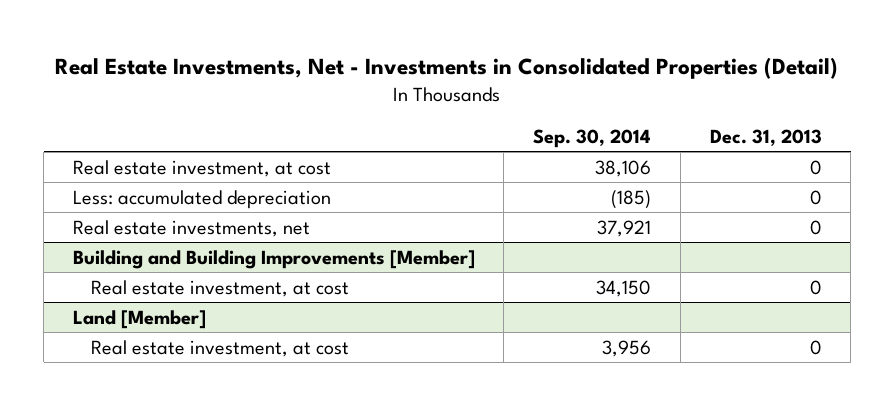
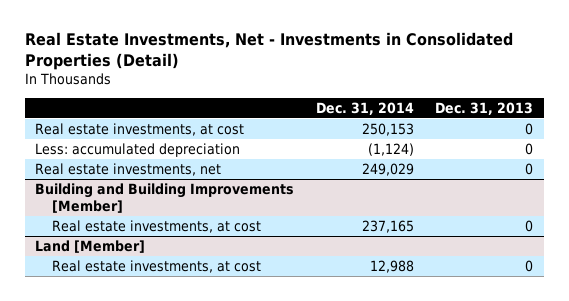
- | Sep. 30, 2014 | Dec. 31, 2013
+ | Dec. 31, 2014 | Dec. 31, 2013
- Real estate investment, at cost | 38,106 | 0
+ Real estate investments, at cost | 250,153 | 0
@ Building and Building Improvements [Member]
- Real estate investment, at cost | 34,150 | 0
+ Real estate investments, at cost | 237,165 | 0
@ Land [Member]
- Real estate investment, at cost | 3,956 | 0
+ Real estate investments, at cost | 12,988 | 0

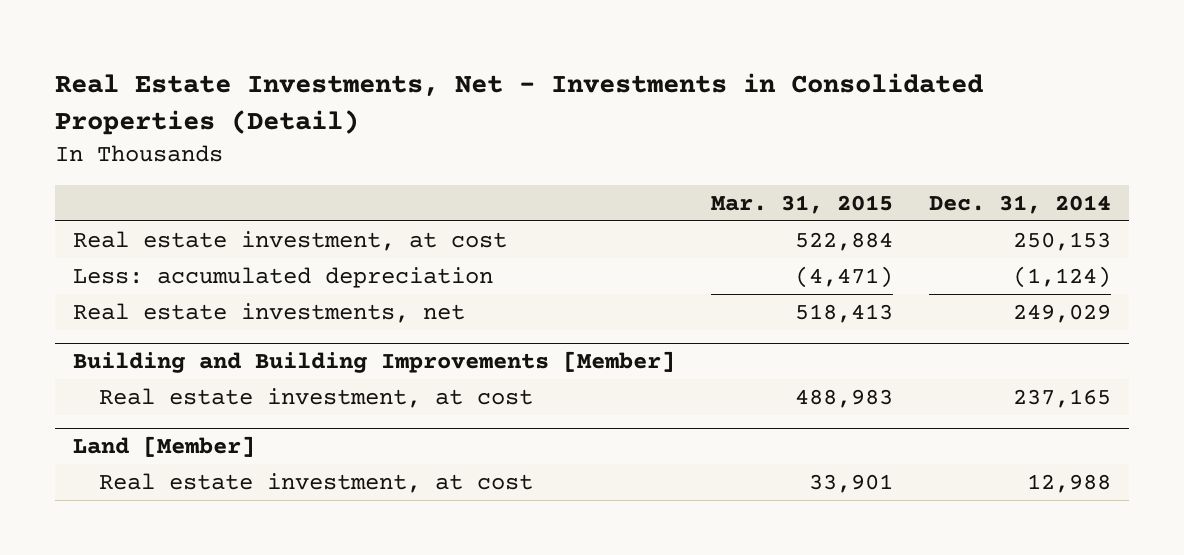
- | Dec. 31, 2014 | Dec. 31, 2013
+ | Mar. 31, 2015 | Dec. 31, 2014
- Real estate investments, at cost | 250,153 | 0
+ Real estate investment, at cost | 522,884 | 250,153
@ Building and Building Improvements [Member]
- Real estate investments, at cost | 237,165 | 0
+ Real estate investment, at cost | 488,983 | 237,165
@ Land [Member]
- Real estate investments, at cost | 12,988 | 0
+ Real estate investment, at cost | 33,901 | 12,988

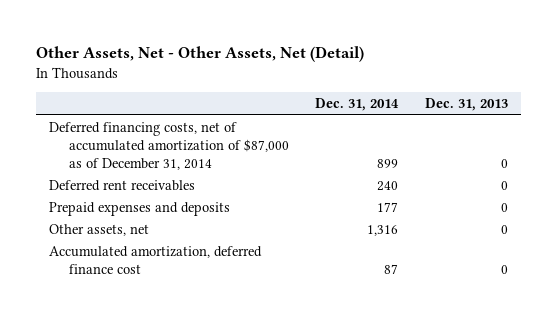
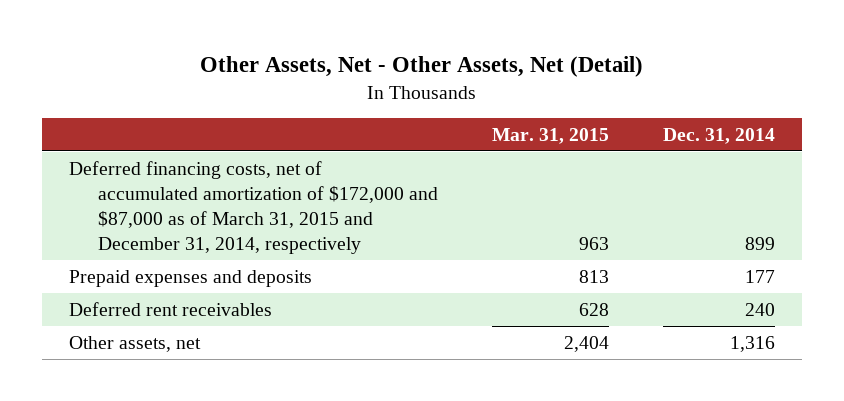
- | Dec. 31, 2014 | Dec. 31, 2013
+ | Mar. 31, 2015 | Dec. 31, 2014
- Deferred financing costs, net of accumulated amortization of $87,000 as of December 31, 2014 | 899 | 0
+ Deferred financing costs, net of accumulated amortization of $172,000 and $87,000 as of March 31, 2015 and December 31, 2014, respectively | 963 | 899
moved down: Deferred rent receivables | 628 | 240
- Accumulated amortization, deferred finance cost | 87 | 0

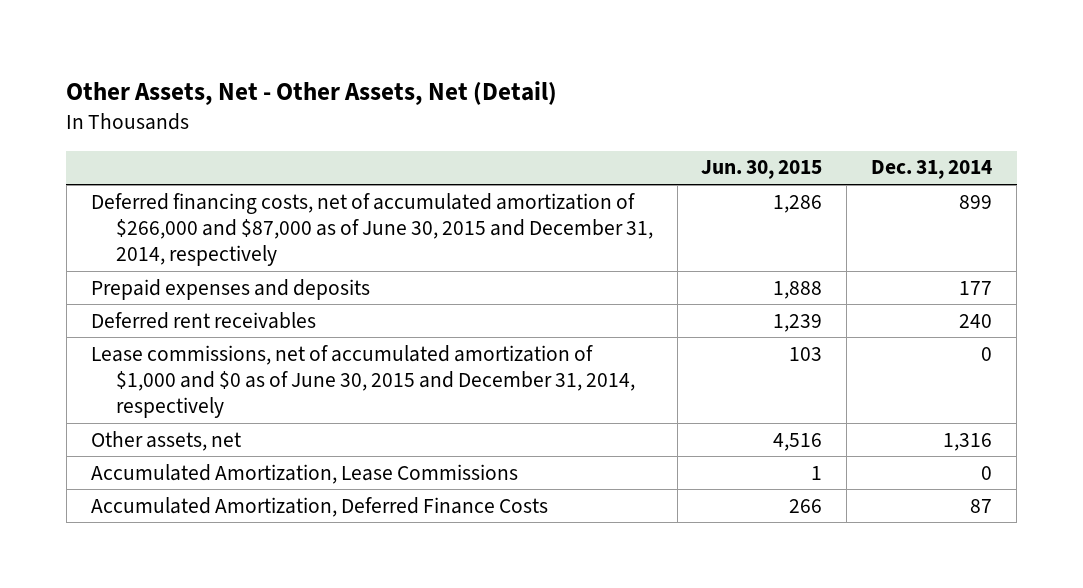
- | Mar. 31, 2015 | Dec. 31, 2014
+ | Jun. 30, 2015 | Dec. 31, 2014
- Deferred financing costs, net of accumulated amortization of $172,000 and $87,000 as of March 31, 2015 and December 31, 2014, respectively | 963 | 899
+ Deferred financing costs, net of accumulated amortization of $266,000 and $87,000 as of June 30, 2015 and December 31, 2014, respectively | 1,286 | 899
+ Lease commissions, net of accumulated amortization of $1,000 and $0 as of June 30, 2015 and December 31, 2014, respectively | 103 | 0
+ Accumulated Amortization, Lease Commissions | 1 | 0
+ Accumulated Amortization, Deferred Finance Costs | 266 | 87

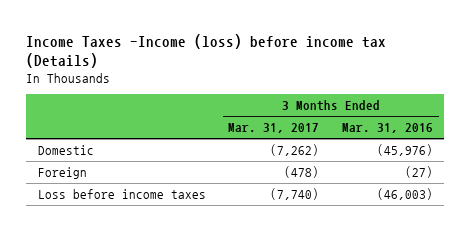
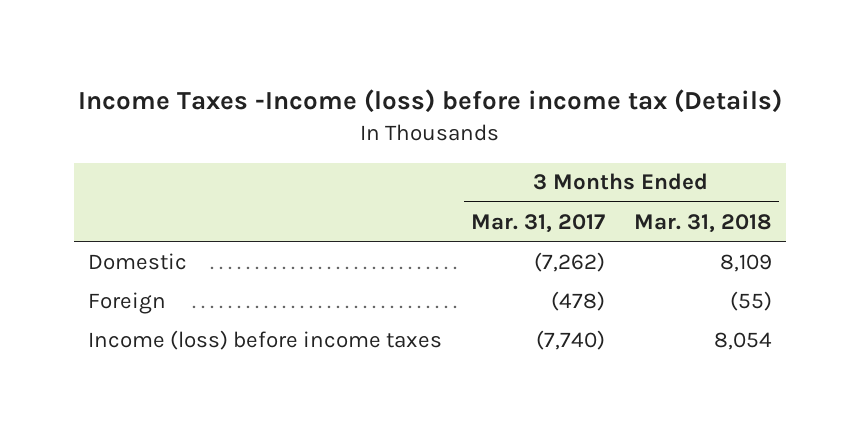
- | 3 Months Ended Mar. 31, 2017 | 3 Months Ended Mar. 31, 2016
+ | 3 Months Ended Mar. 31, 2017 | 3 Months Ended Mar. 31, 2018
- Loss before income taxes | (7,740) | (46,003)
+ Income (loss) before income taxes | (7,740) | 8,054

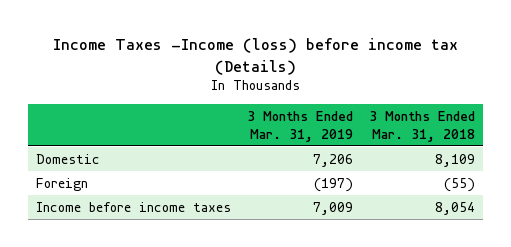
- | 3 Months Ended Mar. 31, 2017 | 3 Months Ended Mar. 31, 2018
+ | 3 Months Ended Mar. 31, 2019 | 3 Months Ended Mar. 31, 2018
- Income (loss) before income taxes | (7,740) | 8,054
+ Income before income taxes | 7,009 | 8,054

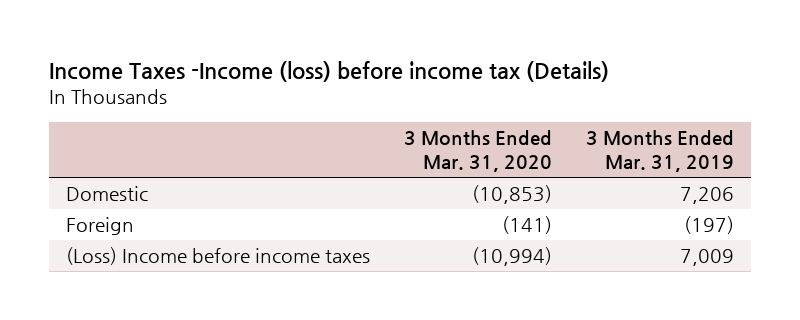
- | 3 Months Ended Mar. 31, 2019 | 3 Months Ended Mar. 31, 2018
+ | 3 Months Ended Mar. 31, 2020 | 3 Months Ended Mar. 31, 2019
- Income before income taxes | 7,009 | 8,054
+ (Loss) Income before income taxes | (10,994) | 7,009

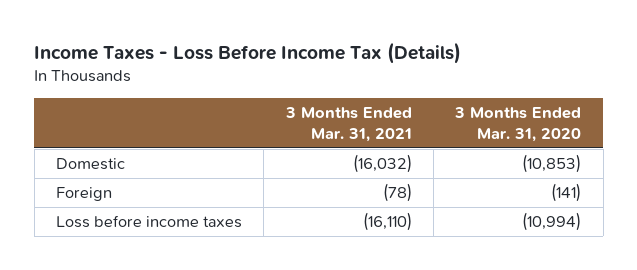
- Income Taxes -Income (loss) before income tax (Details)
+ Income Taxes - Loss Before Income Tax (Details)
- | 3 Months Ended Mar. 31, 2020 | 3 Months Ended Mar. 31, 2019
+ | 3 Months Ended Mar. 31, 2021 | 3 Months Ended Mar. 31, 2020
- (Loss) Income before income taxes | (10,994) | 7,009
+ Loss before income taxes | (16,110) | (10,994)

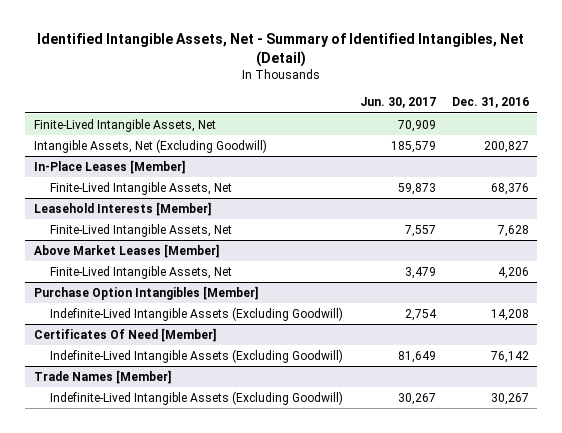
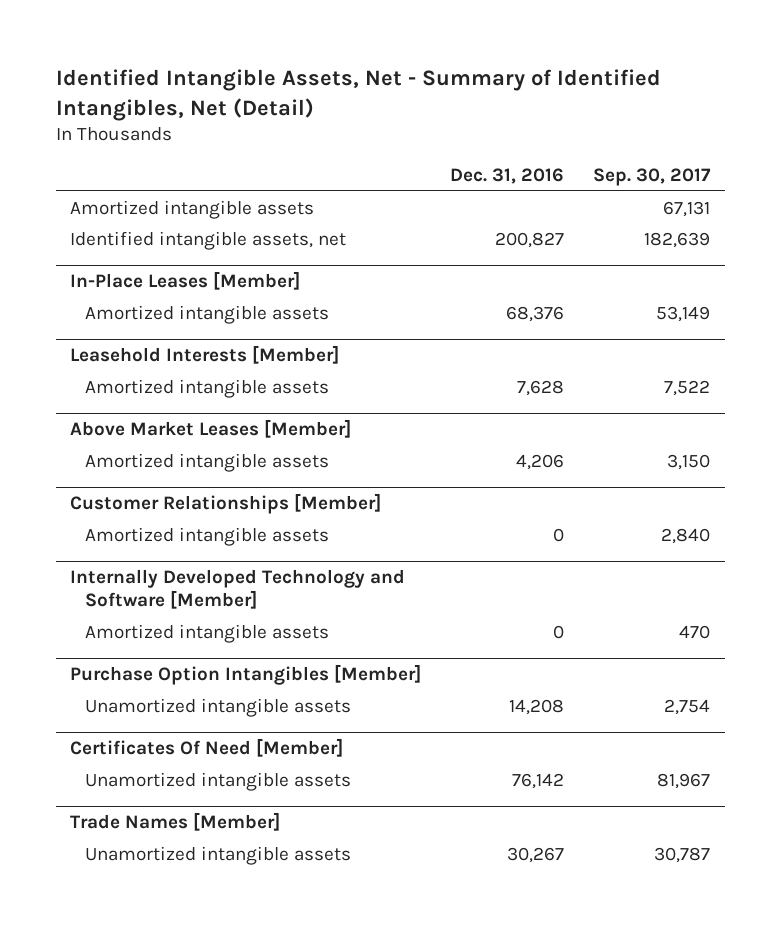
- | Jun. 30, 2017 | Dec. 31, 2016
+ | Dec. 31, 2016 | Sep. 30, 2017
- Finite-Lived Intangible Assets, Net | 70,909 |
- Intangible Assets, Net (Excluding Goodwill) | 185,579 | 200,827
+ Amortized intangible assets | | 67,131
+ Identified intangible assets, net | 200,827 | 182,639
@ In-Place Leases [Member]
- Finite-Lived Intangible Assets, Net | 59,873 | 68,376
+ Amortized intangible assets | 68,376 | 53,149
@ Leasehold Interests [Member]
- Finite-Lived Intangible Assets, Net | 7,557 | 7,628
+ Amortized intangible assets | 7,628 | 7,522
@ Above Market Leases [Member]
- Finite-Lived Intangible Assets, Net | 3,479 | 4,206
+ Amortized intangible assets | 4,206 | 3,150
+ Customer Relationships [Member]
+ Amortized intangible assets | 0 | 2,840
+ Internally Developed Technology and Software [Member]
+ Amortized intangible assets | 0 | 470
@ Purchase Option Intangibles [Member]
- Indefinite-Lived Intangible Assets (Excluding Goodwill) | 2,754 | 14,208
+ Unamortized intangible assets | 14,208 | 2,754
@ Certificates Of Need [Member]
- Indefinite-Lived Intangible Assets (Excluding Goodwill) | 81,649 | 76,142
+ Unamortized intangible assets | 76,142 | 81,967
@ Trade Names [Member]
- Indefinite-Lived Intangible Assets (Excluding Goodwill) | 30,267 | 30,267
+ Unamortized intangible assets | 30,267 | 30,787

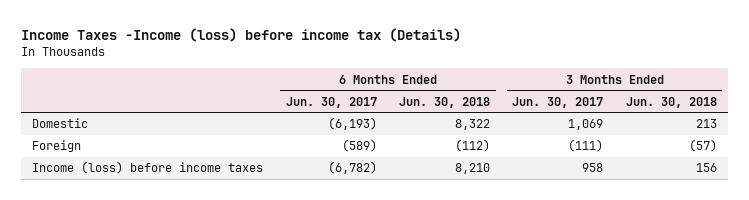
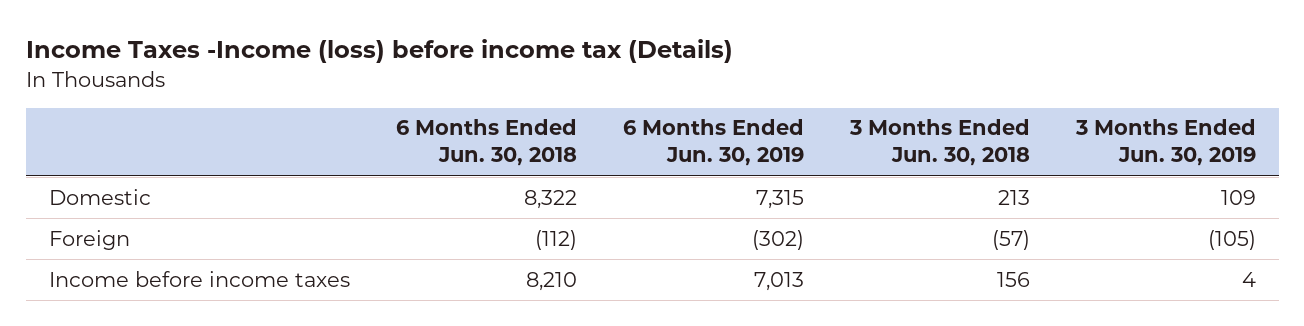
- | 6 Months Ended Jun. 30, 2017 | 6 Months Ended Jun. 30, 2018 | 3 Months Ended Jun. 30, 2017 | 3 Months Ended Jun. 30, 2018
+ | 6 Months Ended Jun. 30, 2018 | 6 Months Ended Jun. 30, 2019 | 3 Months Ended Jun. 30, 2018 | 3 Months Ended Jun. 30, 2019
- Income (loss) before income taxes | (6,782) | 8,210 | 958 | 156
+ Income before income taxes | 8,210 | 7,013 | 156 | 4

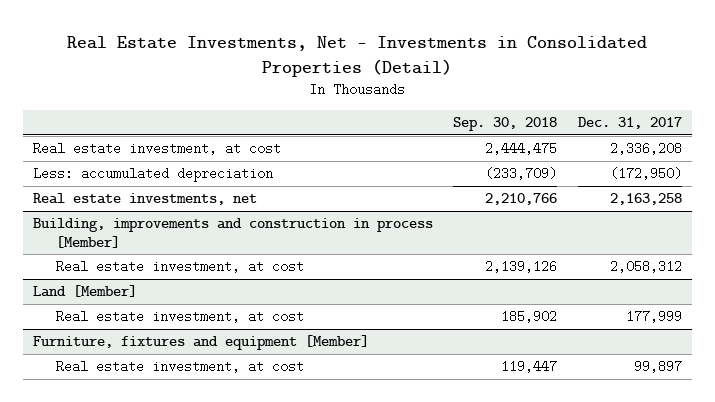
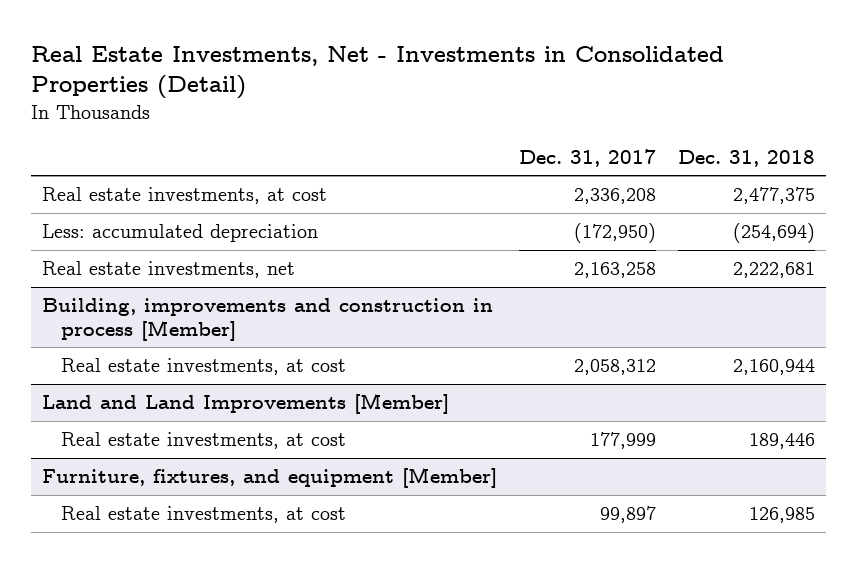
- | Sep. 30, 2018 | Dec. 31, 2017
+ | Dec. 31, 2017 | Dec. 31, 2018
- Real estate investment, at cost | 2,444,475 | 2,336,208
+ Real estate investments, at cost | 2,336,208 | 2,477,375
@ Building, improvements and construction in process [Member]
- Real estate investment, at cost | 2,139,126 | 2,058,312
- Land [Member]
- Real estate investment, at cost | 185,902 | 177,999
- Furniture, fixtures and equipment [Member]
- Real estate investment, at cost | 119,447 | 99,897
@ Building, improvements and construction in process [Member]
+ Real estate investments, at cost | 2,058,312 | 2,160,944
+ Land and Land Improvements [Member]
+ Real estate investments, at cost | 177,999 | 189,446
+ Furniture, fixtures, and equipment [Member]
+ Real estate investments, at cost | 99,897 | 126,985

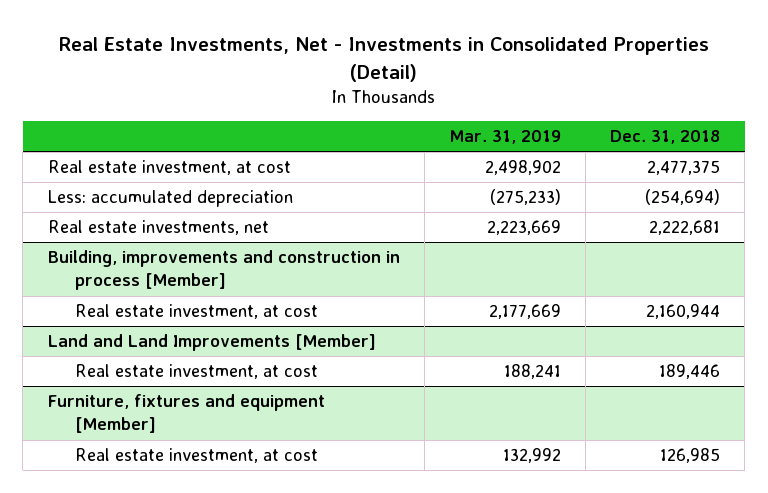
- | Dec. 31, 2017 | Dec. 31, 2018
+ | Mar. 31, 2019 | Dec. 31, 2018
- Real estate investments, at cost | 2,336,208 | 2,477,375
+ Real estate investment, at cost | 2,498,902 | 2,477,375
@ Building, improvements and construction in process [Member]
- Real estate investments, at cost | 2,058,312 | 2,160,944
+ Real estate investment, at cost | 2,177,669 | 2,160,944
@ Land and Land Improvements [Member]
- Real estate investments, at cost | 177,999 | 189,446
- Furniture, fixtures, and equipment [Member]
- Real estate investments, at cost | 99,897 | 126,985
@ Land and Land Improvements [Member]
+ Real estate investment, at cost | 188,241 | 189,446
+ Furniture, fixtures and equipment [Member]
+ Real estate investment, at cost | 132,992 | 126,985

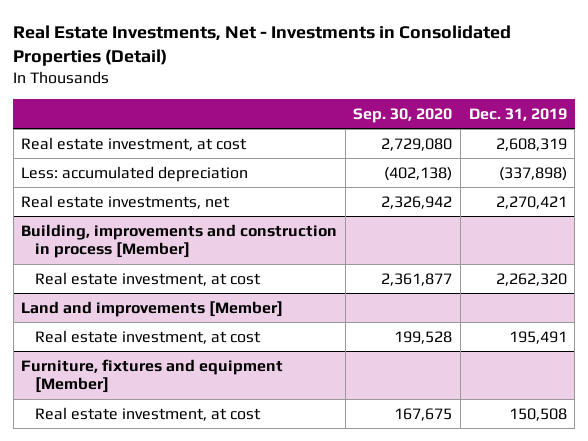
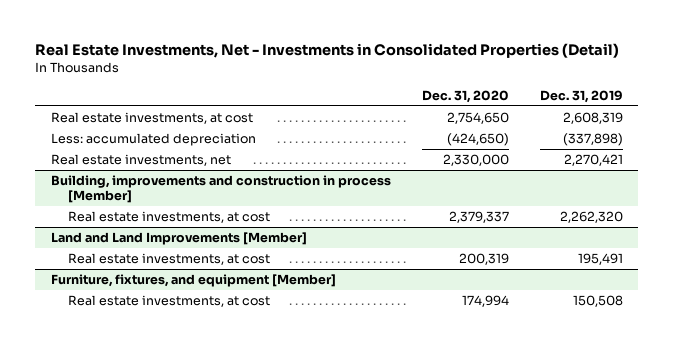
- | Sep. 30, 2020 | Dec. 31, 2019
+ | Dec. 31, 2020 | Dec. 31, 2019
- Real estate investment, at cost | 2,729,080 | 2,608,319
+ Real estate investments, at cost | 2,754,650 | 2,608,319
@ Building, improvements and construction in process [Member]
- Real estate investment, at cost | 2,361,877 | 2,262,320
- Land and improvements [Member]
- Real estate investment, at cost | 199,528 | 195,491
- Furniture, fixtures and equipment [Member]
- Real estate investment, at cost | 167,675 | 150,508
@ Building, improvements and construction in process [Member]
+ Real estate investments, at cost | 2,379,337 | 2,262,320
+ Land and Land Improvements [Member]
+ Real estate investments, at cost | 200,319 | 195,491
+ Furniture, fixtures, and equipment [Member]
+ Real estate investments, at cost | 174,994 | 150,508

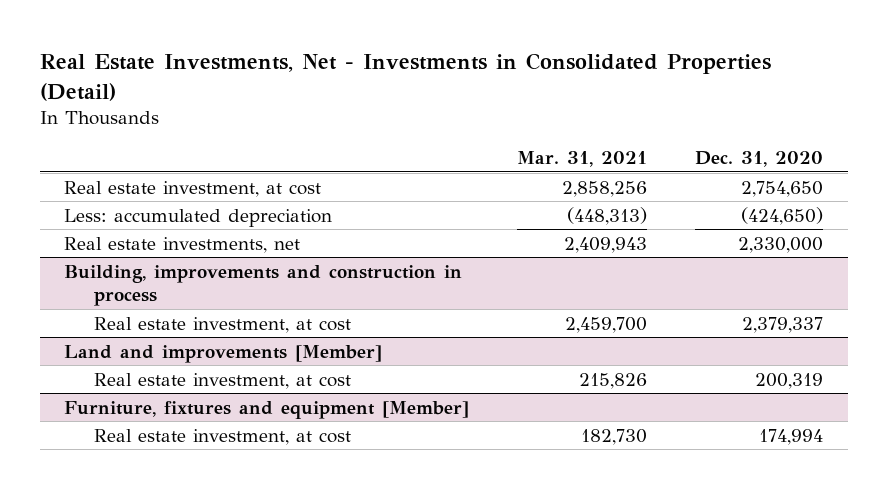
- | Dec. 31, 2020 | Dec. 31, 2019
+ | Mar. 31, 2021 | Dec. 31, 2020
- Real estate investments, at cost | 2,754,650 | 2,608,319
+ Real estate investment, at cost | 2,858,256 | 2,754,650
- Building, improvements and construction in process [Member]
- Real estate investments, at cost | 2,379,337 | 2,262,320
- Land and Land Improvements [Member]
- Real estate investments, at cost | 200,319 | 195,491
- Furniture, fixtures, and equipment [Member]
- Real estate investments, at cost | 174,994 | 150,508
+ Building, improvements and construction in process
+ Real estate investment, at cost | 2,459,700 | 2,379,337
+ Land and improvements [Member]
+ Real estate investment, at cost | 215,826 | 200,319
+ Furniture, fixtures and equipment [Member]
+ Real estate investment, at cost | 182,730 | 174,994

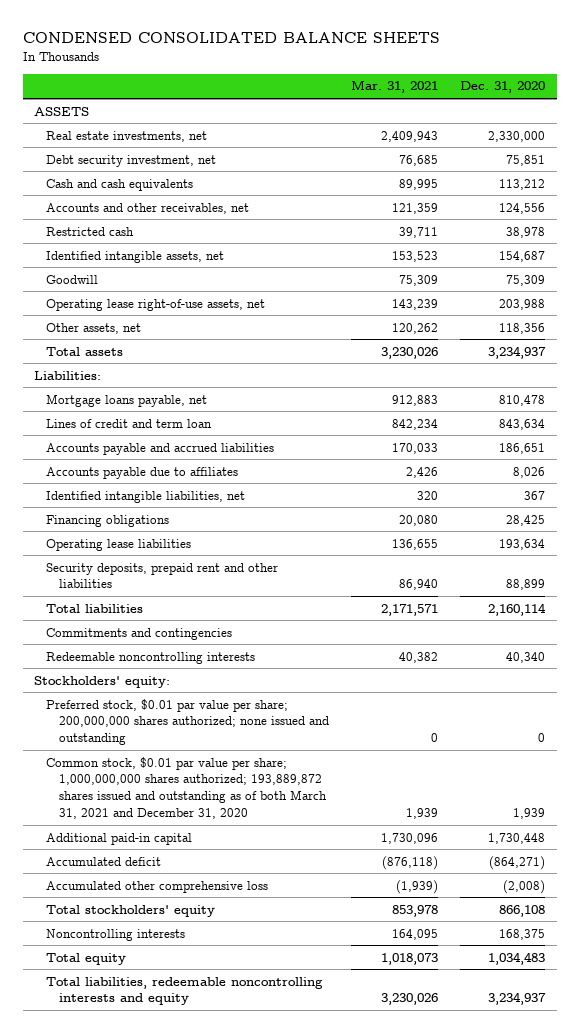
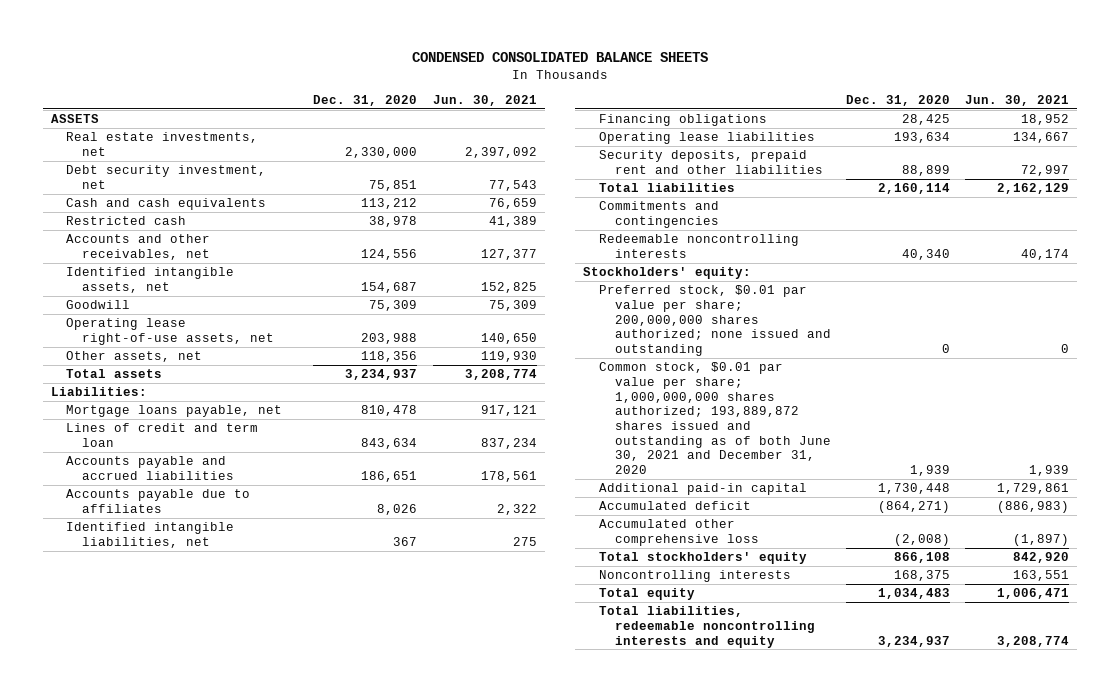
- | Mar. 31, 2021 | Dec. 31, 2020
+ | Dec. 31, 2020 | Jun. 30, 2021
moved down: Accounts and other receivables, net | 124,556 | 127,377
- Common stock, $0.01 par value per share; 1,000,000,000 shares authorized; 193,889,872 shares issued and outstanding as of both March 31, 2021 and December 31, 2020 | 1,939 | 1,939
+ Common stock, $0.01 par value per share; 1,000,000,000 shares authorized; 193,889,872 shares issued and outstanding as of both June 30, 2021 and December 31, 2020 | 1,939 | 1,939

